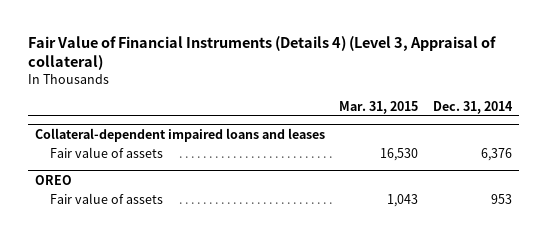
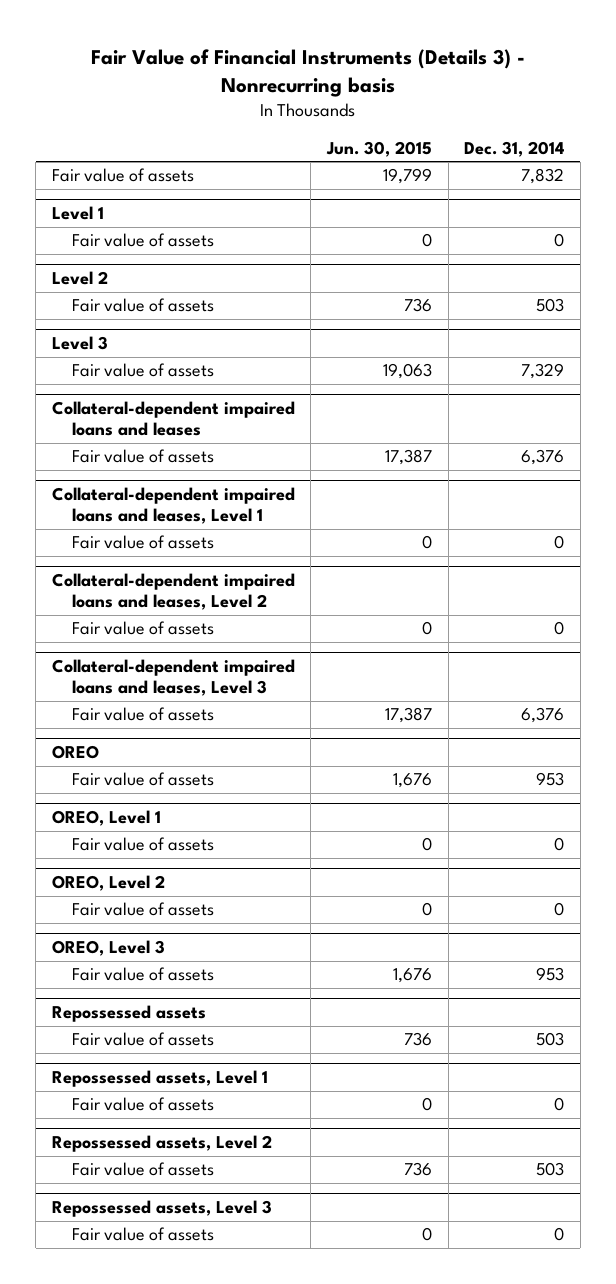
- Fair Value of Financial Instruments (Details 4) (Level 3, Appraisal of collateral)
+ Fair Value of Financial Instruments (Details 3) - Nonrecurring basis
- | Mar. 31, 2015 | Dec. 31, 2014
+ | Jun. 30, 2015 | Dec. 31, 2014
+ Fair value of assets | 19,799 | 7,832
+ Level 1
+ Fair value of assets | 0 | 0
+ Level 2
+ Fair value of assets | 736 | 503
+ Level 3
+ Fair value of assets | 19,063 | 7,329
+ Collateral-dependent impaired loans and leases, Level 1
+ Fair value of assets | 0 | 0
+ Collateral-dependent impaired loans and leases, Level 2
+ Fair value of assets | 0 | 0
+ Collateral-dependent impaired loans and leases, Level 3
+ Fair value of assets | 17,387 | 6,376
+ OREO, Level 1
+ Fair value of assets | 0 | 0
+ OREO, Level 2
+ Fair value of assets | 0 | 0
+ OREO, Level 3
+ Fair value of assets | 1,676 | 953
+ Repossessed assets
+ Fair value of assets | 736 | 503
+ Repossessed assets, Level 1
+ Fair value of assets | 0 | 0
+ Repossessed assets, Level 2
+ Fair value of assets | 736 | 503
+ Repossessed assets, Level 3
+ Fair value of assets | 0 | 0

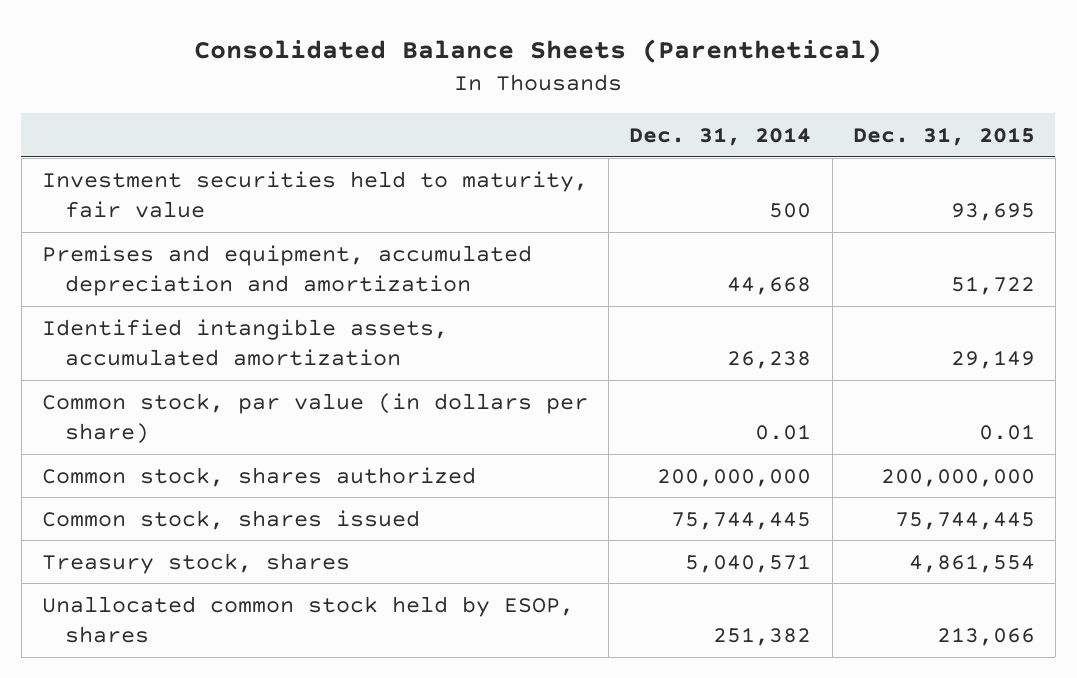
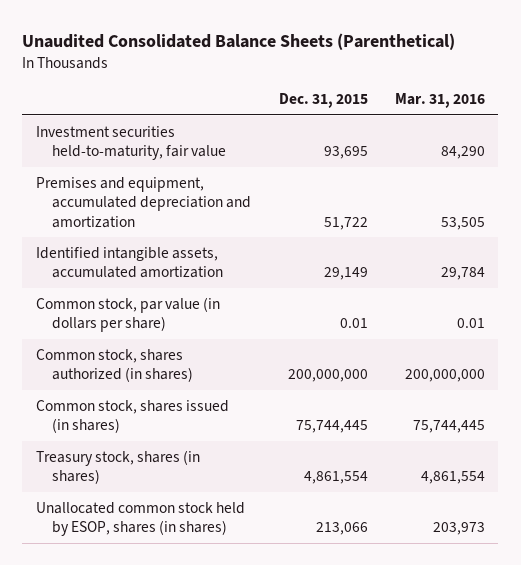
- Consolidated Balance Sheets (Parenthetical)
+ Unaudited Consolidated Balance Sheets (Parenthetical)
- | Dec. 31, 2014 | Dec. 31, 2015
+ | Dec. 31, 2015 | Mar. 31, 2016
- Investment securities held to maturity, fair value | 500 | 93,695
+ Investment securities held-to-maturity, fair value | 93,695 | 84,290
- Common stock, shares authorized | 200,000,000 | 200,000,000
- Common stock, shares issued | 75,744,445 | 75,744,445
- Treasury stock, shares | 5,040,571 | 4,861,554
- Unallocated common stock held by ESOP, shares | 251,382 | 213,066
+ Common stock, shares authorized (in shares) | 200,000,000 | 200,000,000
+ Common stock, shares issued (in shares) | 75,744,445 | 75,744,445
+ Treasury stock, shares (in shares) | 4,861,554 | 4,861,554
+ Unallocated common stock held by ESOP, shares (in shares) | 213,066 | 203,973

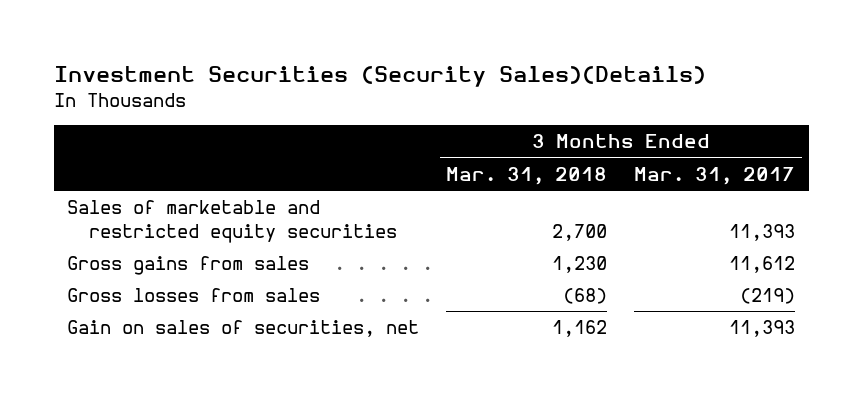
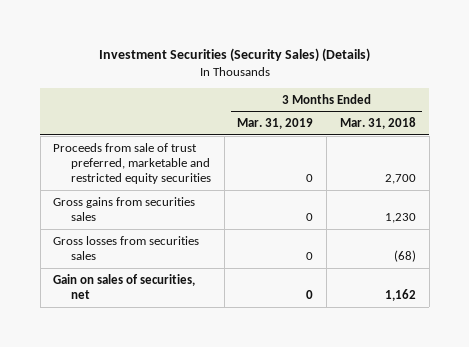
- Investment Securities (Security Sales)(Details)
+ Investment Securities (Security Sales) (Details)
- | 3 Months Ended Mar. 31, 2018 | 3 Months Ended Mar. 31, 2017
+ | 3 Months Ended Mar. 31, 2019 | 3 Months Ended Mar. 31, 2018
- Sales of marketable and restricted equity securities | 2,700 | 11,393
- Gross gains from sales | 1,230 | 11,612
- Gross losses from sales | (68) | (219)
+ Proceeds from sale of trust preferred, marketable and restricted equity securities | 0 | 2,700
+ Gross gains from securities sales | 0 | 1,230
+ Gross losses from securities sales | 0 | (68)

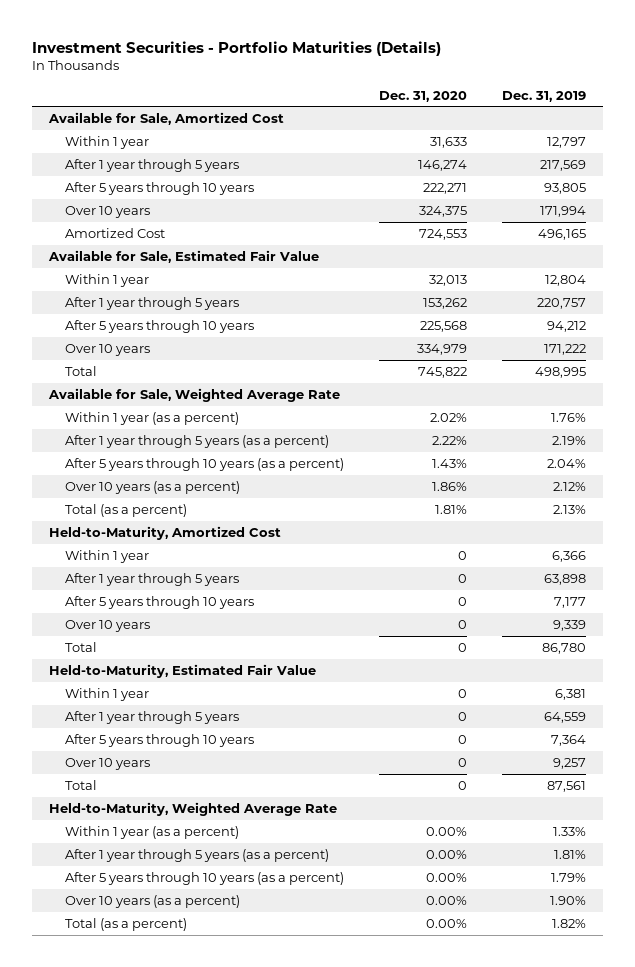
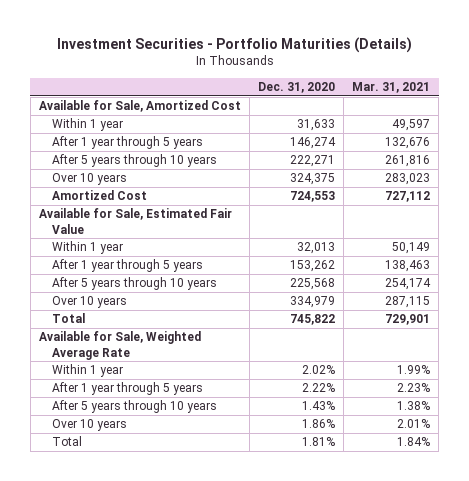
- | Dec. 31, 2020 | Dec. 31, 2019
+ | Dec. 31, 2020 | Mar. 31, 2021
- Within 1 year (as a percent) | 2.02% | 1.76%
- After 1 year through 5 years (as a percent) | 2.22% | 2.19%
- After 5 years through 10 years (as a percent) | 1.43% | 2.04%
- Over 10 years (as a percent) | 1.86% | 2.12%
- Total (as a percent) | 1.81% | 2.13%
- Held-to-Maturity, Amortized Cost
- Within 1 year | 0 | 6,366
- After 1 year through 5 years | 0 | 63,898
- After 5 years through 10 years | 0 | 7,177
- Over 10 years | 0 | 9,339
- Total | 0 | 86,780
- Held-to-Maturity, Estimated Fair Value
- Within 1 year | 0 | 6,381
- After 1 year through 5 years | 0 | 64,559
- After 5 years through 10 years | 0 | 7,364
- Over 10 years | 0 | 9,257
- Total | 0 | 87,561
- Held-to-Maturity, Weighted Average Rate
- Within 1 year (as a percent) | 0.00% | 1.33%
- After 1 year through 5 years (as a percent) | 0.00% | 1.81%
- After 5 years through 10 years (as a percent) | 0.00% | 1.79%
- Over 10 years (as a percent) | 0.00% | 1.90%
- Total (as a percent) | 0.00% | 1.82%
+ Within 1 year | 2.02% | 1.99%
+ After 1 year through 5 years | 2.22% | 2.23%
+ After 5 years through 10 years | 1.43% | 1.38%
+ Over 10 years | 1.86% | 2.01%
+ Total | 1.81% | 1.84%

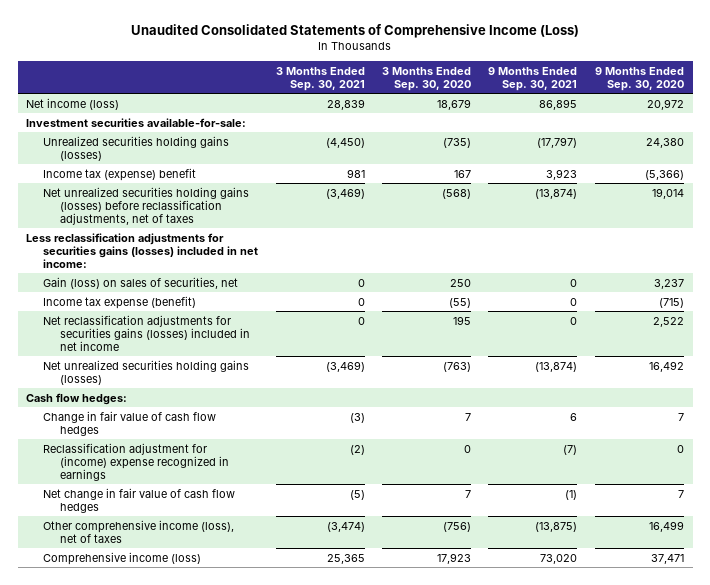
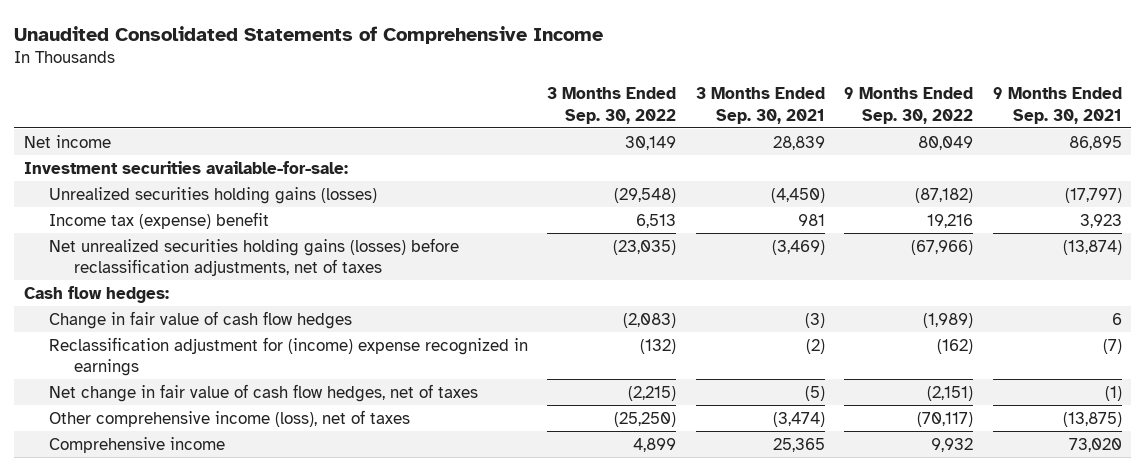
- Unaudited Consolidated Statements of Comprehensive Income (Loss)
+ Unaudited Consolidated Statements of Comprehensive Income
- | 3 Months Ended Sep. 30, 2021 | 3 Months Ended Sep. 30, 2020 | 9 Months Ended Sep. 30, 2021 | 9 Months Ended Sep. 30, 2020
+ | 3 Months Ended Sep. 30, 2022 | 3 Months Ended Sep. 30, 2021 | 9 Months Ended Sep. 30, 2022 | 9 Months Ended Sep. 30, 2021
- Net income (loss) | 28,839 | 18,679 | 86,895 | 20,972
+ Net income | 30,149 | 28,839 | 80,049 | 86,895
- Less reclassification adjustments for securities gains (losses) included in net income:
- Gain (loss) on sales of securities, net | 0 | 250 | 0 | 3,237
- Income tax expense (benefit) | 0 | (55) | 0 | (715)
- Net reclassification adjustments for securities gains (losses) included in net income | 0 | 195 | 0 | 2,522
- Net unrealized securities holding gains (losses) | (3,469) | (763) | (13,874) | 16,492
- Net change in fair value of cash flow hedges | (5) | 7 | (1) | 7
+ Net change in fair value of cash flow hedges, net of taxes | (2,215) | (5) | (2,151) | (1)
- Comprehensive income (loss) | 25,365 | 17,923 | 73,020 | 37,471
+ Comprehensive income | 4,899 | 25,365 | 9,932 | 73,020

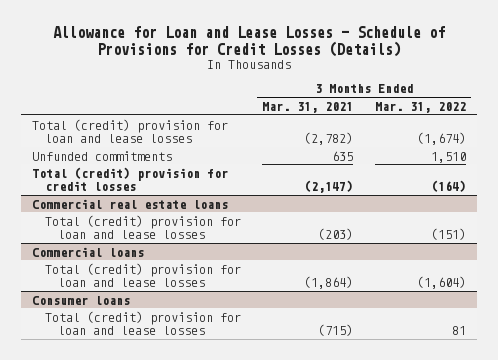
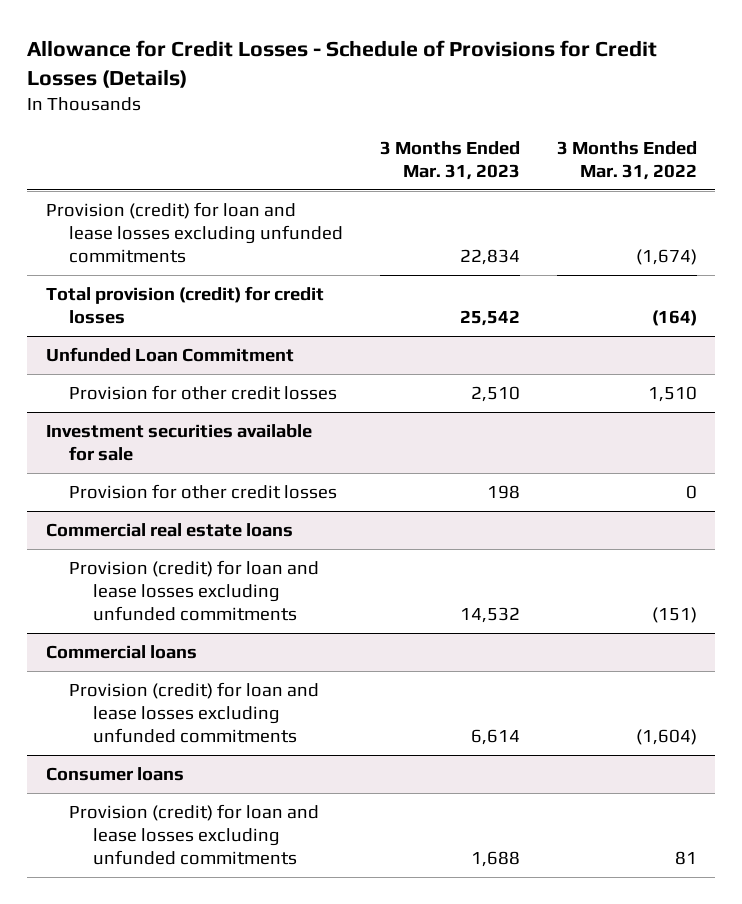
- Allowance for Loan and Lease Losses - Schedule of Provisions for Credit Losses (Details)
+ Allowance for Credit Losses - Schedule of Provisions for Credit Losses (Details)
- | 3 Months Ended Mar. 31, 2021 | 3 Months Ended Mar. 31, 2022
+ | 3 Months Ended Mar. 31, 2023 | 3 Months Ended Mar. 31, 2022
- Total (credit) provision for loan and lease losses | (2,782) | (1,674)
- Unfunded commitments | 635 | 1,510
- Total (credit) provision for credit losses | (2,147) | (164)
+ Provision (credit) for loan and lease losses excluding unfunded commitments | 22,834 | (1,674)
+ Total provision (credit) for credit losses | 25,542 | (164)
+ Unfunded Loan Commitment
+ Provision for other credit losses | 2,510 | 1,510
+ Investment securities available for sale
+ Provision for other credit losses | 198 | 0
@ Commercial real estate loans
- Total (credit) provision for loan and lease losses | (203) | (151)
+ Provision (credit) for loan and lease losses excluding unfunded commitments | 14,532 | (151)
@ Commercial loans
- Total (credit) provision for loan and lease losses | (1,864) | (1,604)
+ Provision (credit) for loan and lease losses excluding unfunded commitments | 6,614 | (1,604)
@ Consumer loans
- Total (credit) provision for loan and lease losses | (715) | 81
+ Provision (credit) for loan and lease losses excluding unfunded commitments | 1,688 | 81

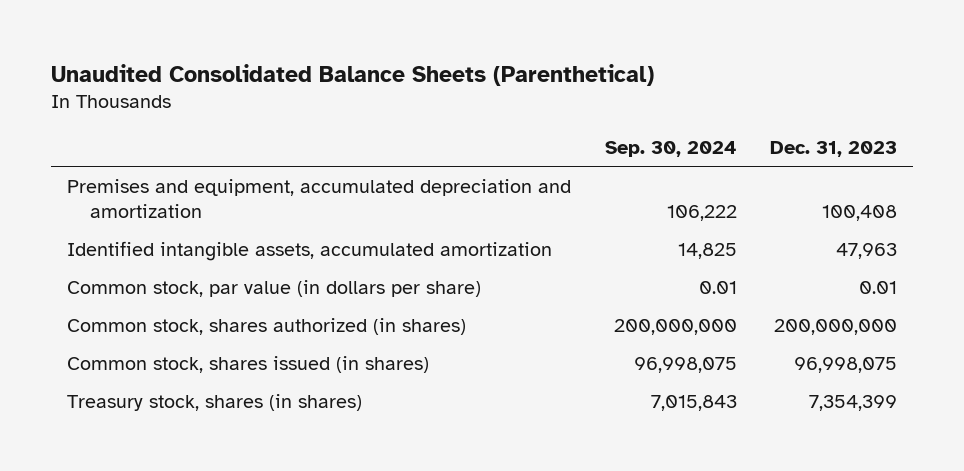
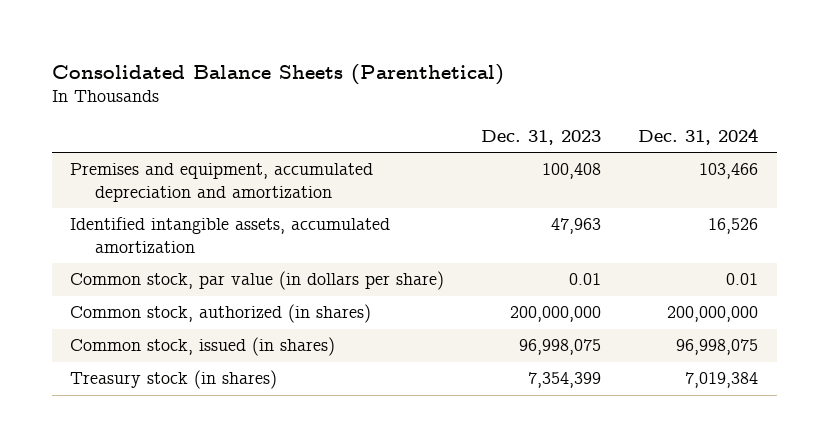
- Unaudited Consolidated Balance Sheets (Parenthetical)
+ Consolidated Balance Sheets (Parenthetical)
- | Sep. 30, 2024 | Dec. 31, 2023
+ | Dec. 31, 2023 | Dec. 31, 2024
- Common stock, shares authorized (in shares) | 200,000,000 | 200,000,000
- Common stock, shares issued (in shares) | 96,998,075 | 96,998,075
- Treasury stock, shares (in shares) | 7,015,843 | 7,354,399
+ Common stock, authorized (in shares) | 200,000,000 | 200,000,000
+ Common stock, issued (in shares) | 96,998,075 | 96,998,075
+ Treasury stock (in shares) | 7,354,399 | 7,019,384

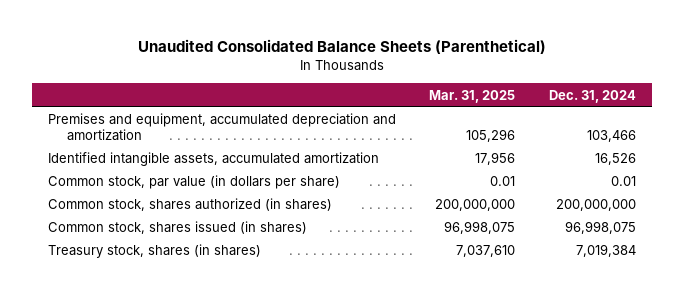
- Consolidated Balance Sheets (Parenthetical)
+ Unaudited Consolidated Balance Sheets (Parenthetical)
- | Dec. 31, 2023 | Dec. 31, 2024
+ | Mar. 31, 2025 | Dec. 31, 2024
- Common stock, authorized (in shares) | 200,000,000 | 200,000,000
- Common stock, issued (in shares) | 96,998,075 | 96,998,075
- Treasury stock (in shares) | 7,354,399 | 7,019,384
+ Common stock, shares authorized (in shares) | 200,000,000 | 200,000,000
+ Common stock, shares issued (in shares) | 96,998,075 | 96,998,075
+ Treasury stock, shares (in shares) | 7,037,610 | 7,019,384

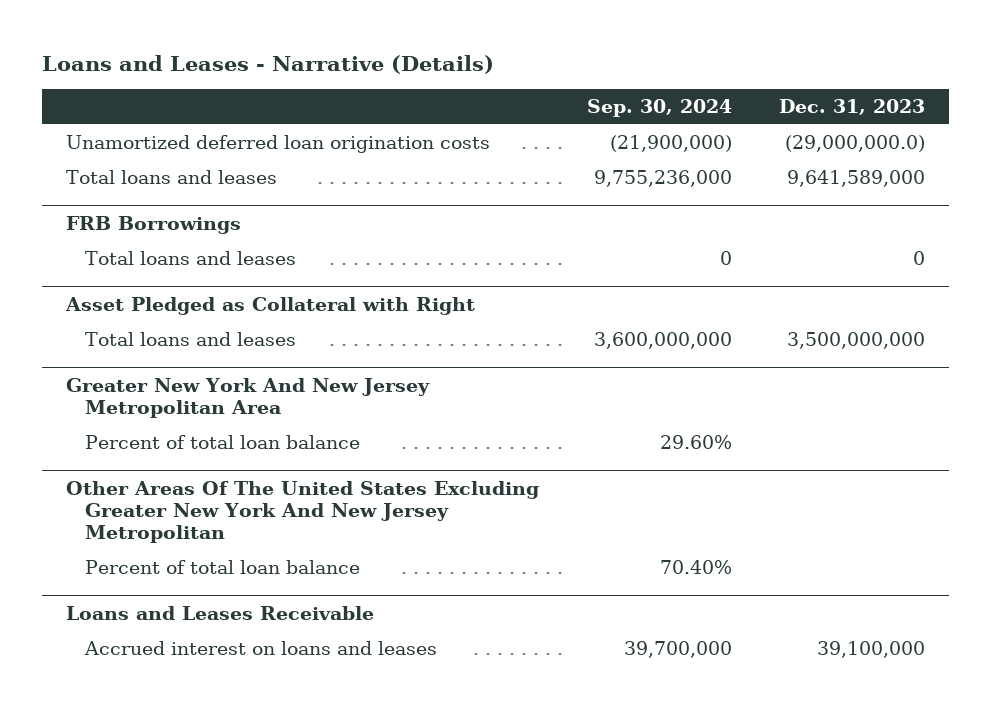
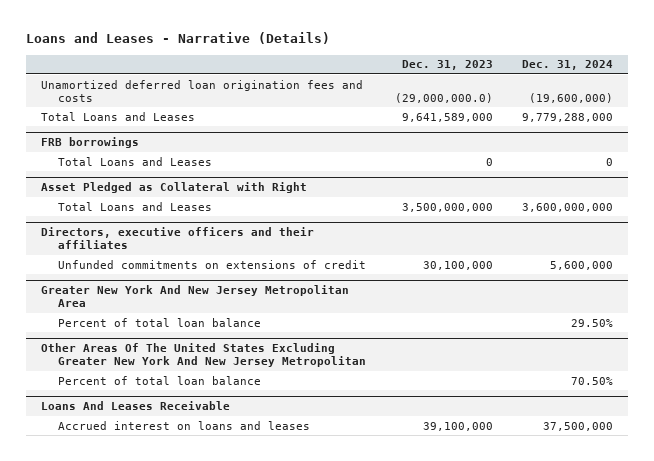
- | Sep. 30, 2024 | Dec. 31, 2023
+ | Dec. 31, 2023 | Dec. 31, 2024
- Unamortized deferred loan origination costs | (21,900,000) | (29,000,000.0)
- Total loans and leases | 9,755,236,000 | 9,641,589,000
- FRB Borrowings
- Total loans and leases | 0 | 0
+ Unamortized deferred loan origination fees and costs | (29,000,000.0) | (19,600,000)
+ Total Loans and Leases | 9,641,589,000 | 9,779,288,000
+ FRB borrowings
+ Total Loans and Leases | 0 | 0
@ Asset Pledged as Collateral with Right
- Total loans and leases | 3,600,000,000 | 3,500,000,000
+ Total Loans and Leases | 3,500,000,000 | 3,600,000,000
+ Directors, executive officers and their affiliates
+ Unfunded commitments on extensions of credit | 30,100,000 | 5,600,000
- Loans and Leases Receivable
+ Loans And Leases Receivable

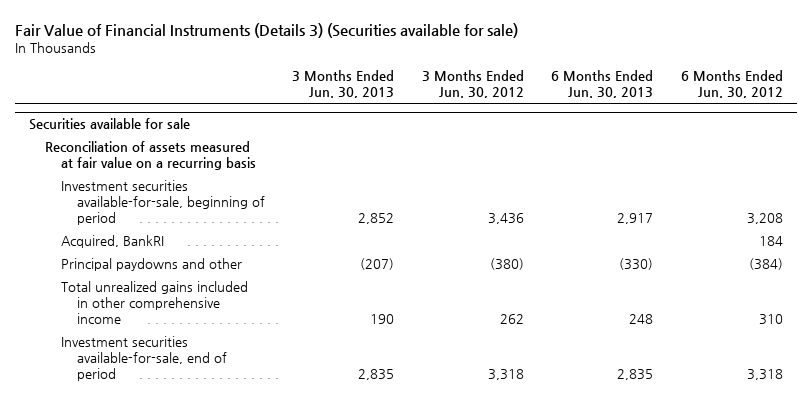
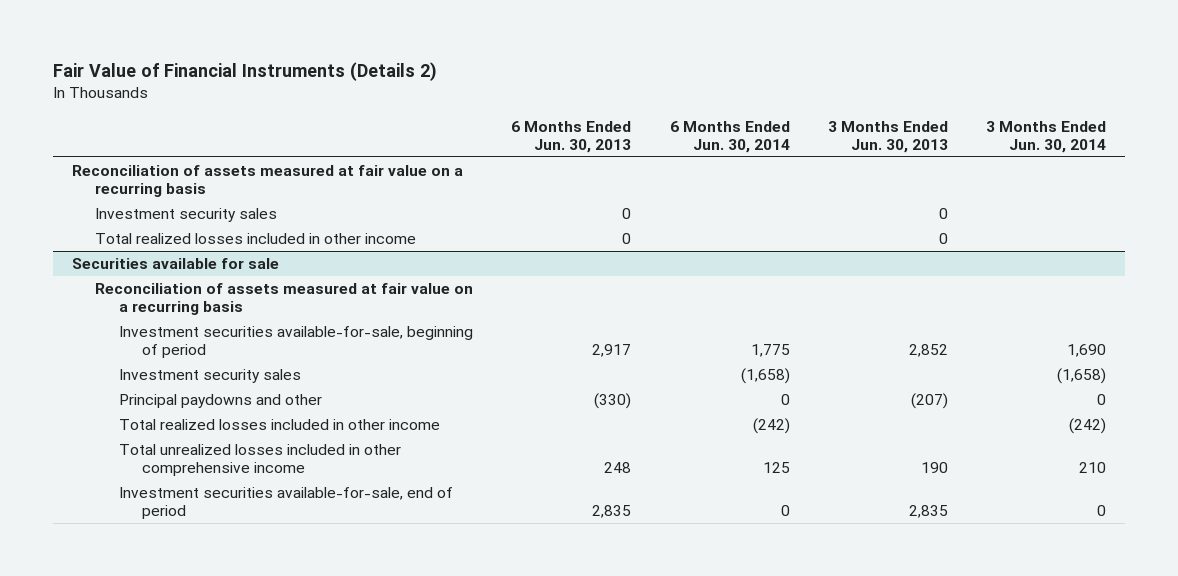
- Fair Value of Financial Instruments (Details 3) (Securities available for sale)
+ Fair Value of Financial Instruments (Details 2)
- | 3 Months Ended Jun. 30, 2013 | 3 Months Ended Jun. 30, 2012 | 6 Months Ended Jun. 30, 2013 | 6 Months Ended Jun. 30, 2012
+ | 6 Months Ended Jun. 30, 2013 | 6 Months Ended Jun. 30, 2014 | 3 Months Ended Jun. 30, 2013 | 3 Months Ended Jun. 30, 2014
+ Reconciliation of assets measured at fair value on a recurring basis
+ Investment security sales | 0 | | 0 |
+ Total realized losses included in other income | 0 | | 0 |
@ Securities available for sale
- Acquired, BankRI | | | | 184
+ Investment security sales | | (1,658) | | (1,658)
- Total unrealized gains included in other comprehensive income | 190 | 262 | 248 | 310
+ Total realized losses included in other income | | (242) | | (242)
+ Total unrealized losses included in other comprehensive income | 248 | 125 | 190 | 210

